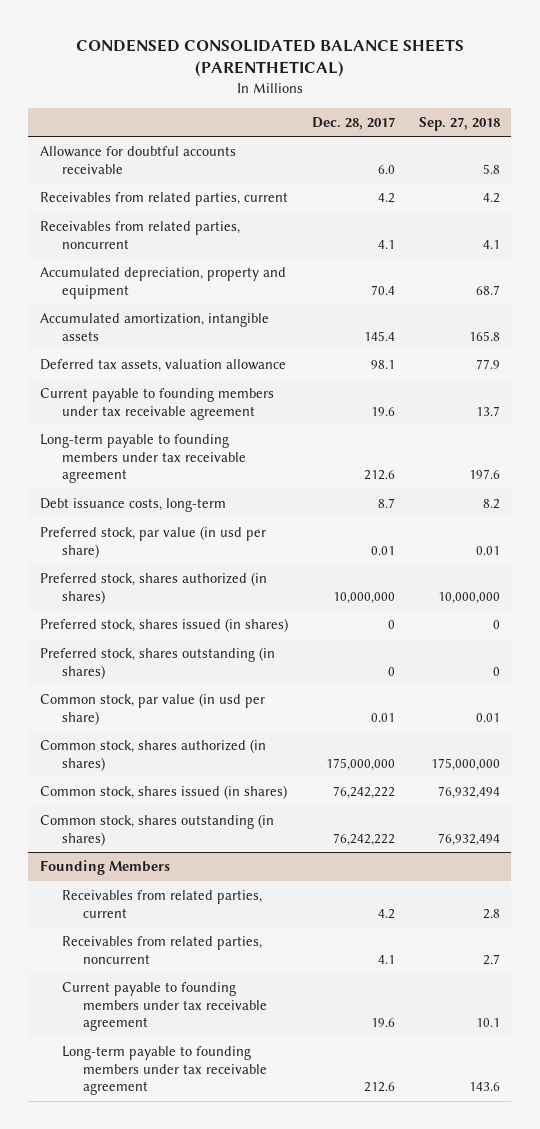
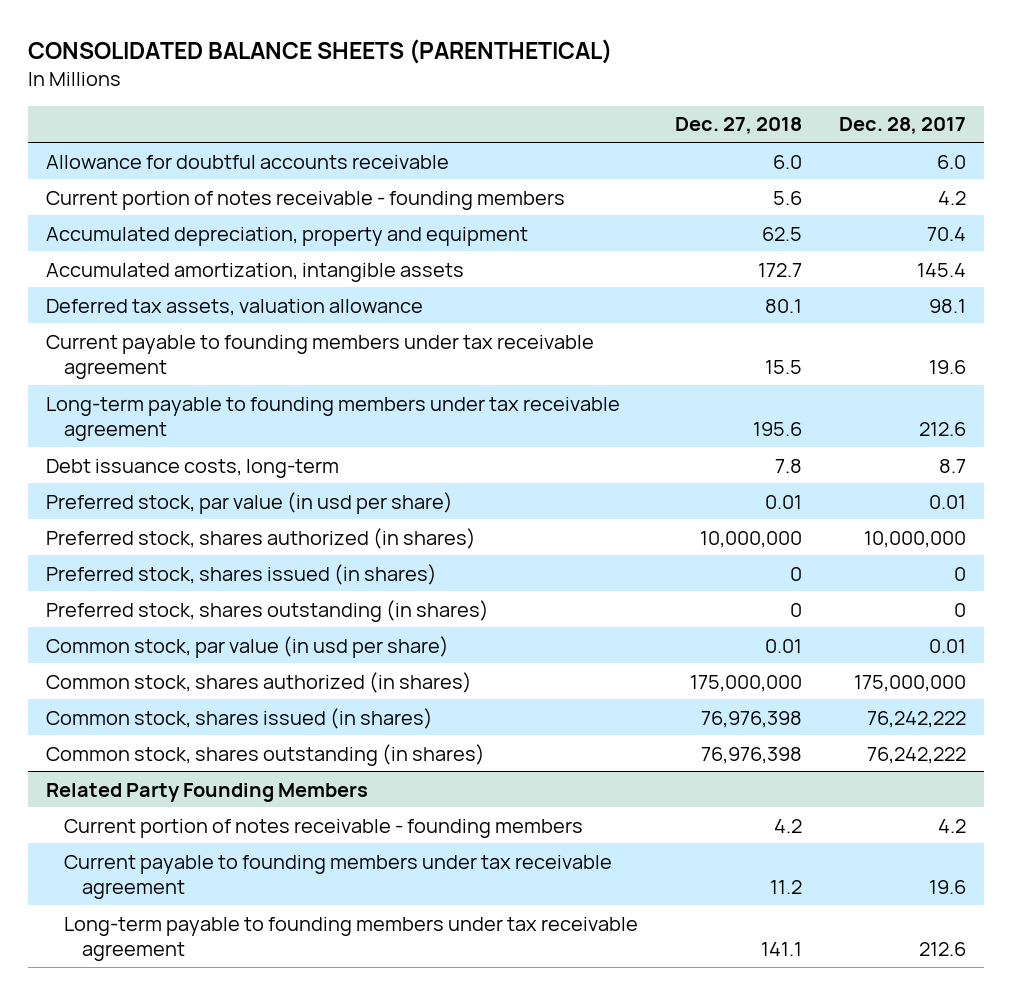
- CONDENSED CONSOLIDATED BALANCE SHEETS (PARENTHETICAL)
+ CONSOLIDATED BALANCE SHEETS (PARENTHETICAL)
- | Dec. 28, 2017 | Sep. 27, 2018
+ | Dec. 27, 2018 | Dec. 28, 2017
- Receivables from related parties, current | 4.2 | 4.2
- Receivables from related parties, noncurrent | 4.1 | 4.1
+ Current portion of notes receivable - founding members | 5.6 | 4.2
- Founding Members
- Receivables from related parties, current | 4.2 | 2.8
- Receivables from related parties, noncurrent | 4.1 | 2.7
+ Related Party Founding Members
+ Current portion of notes receivable - founding members | 4.2 | 4.2

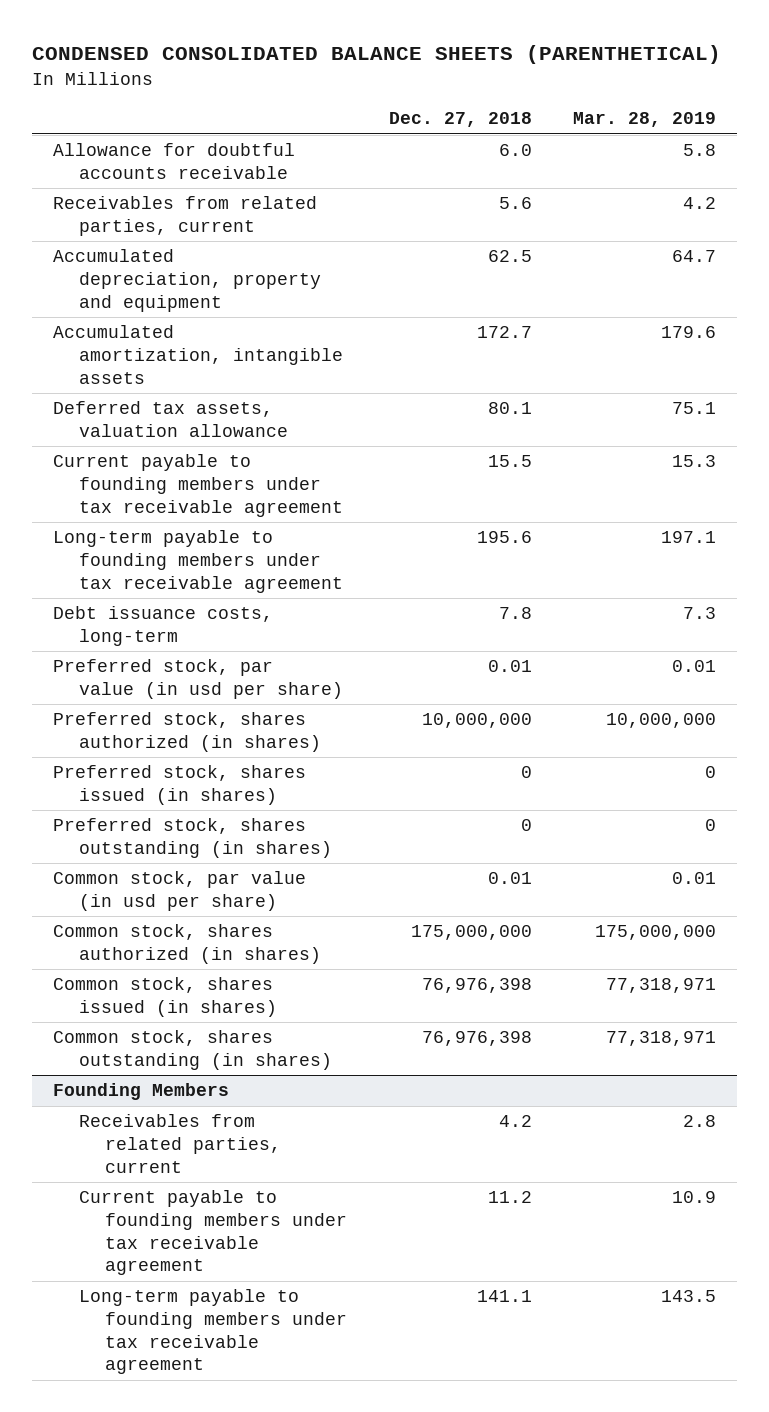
- CONSOLIDATED BALANCE SHEETS (PARENTHETICAL)
+ CONDENSED CONSOLIDATED BALANCE SHEETS (PARENTHETICAL)
- | Dec. 27, 2018 | Dec. 28, 2017
+ | Dec. 27, 2018 | Mar. 28, 2019
- Current portion of notes receivable - founding members | 5.6 | 4.2
+ Receivables from related parties, current | 5.6 | 4.2
- Related Party Founding Members
- Current portion of notes receivable - founding members | 4.2 | 4.2
+ Founding Members
+ Receivables from related parties, current | 4.2 | 2.8

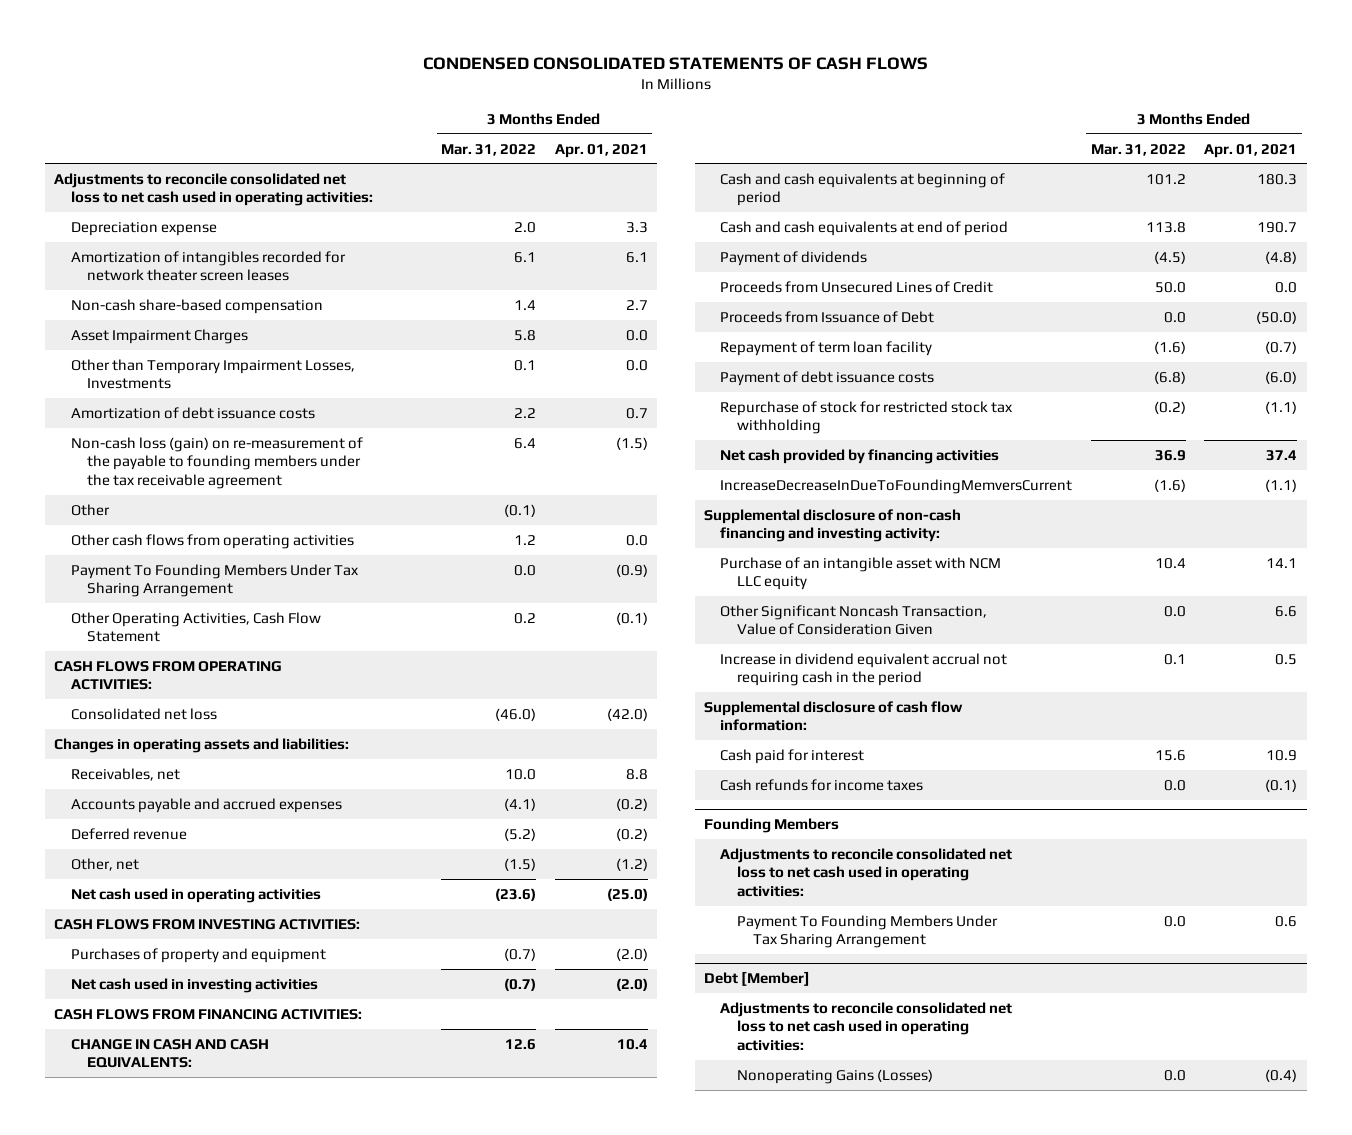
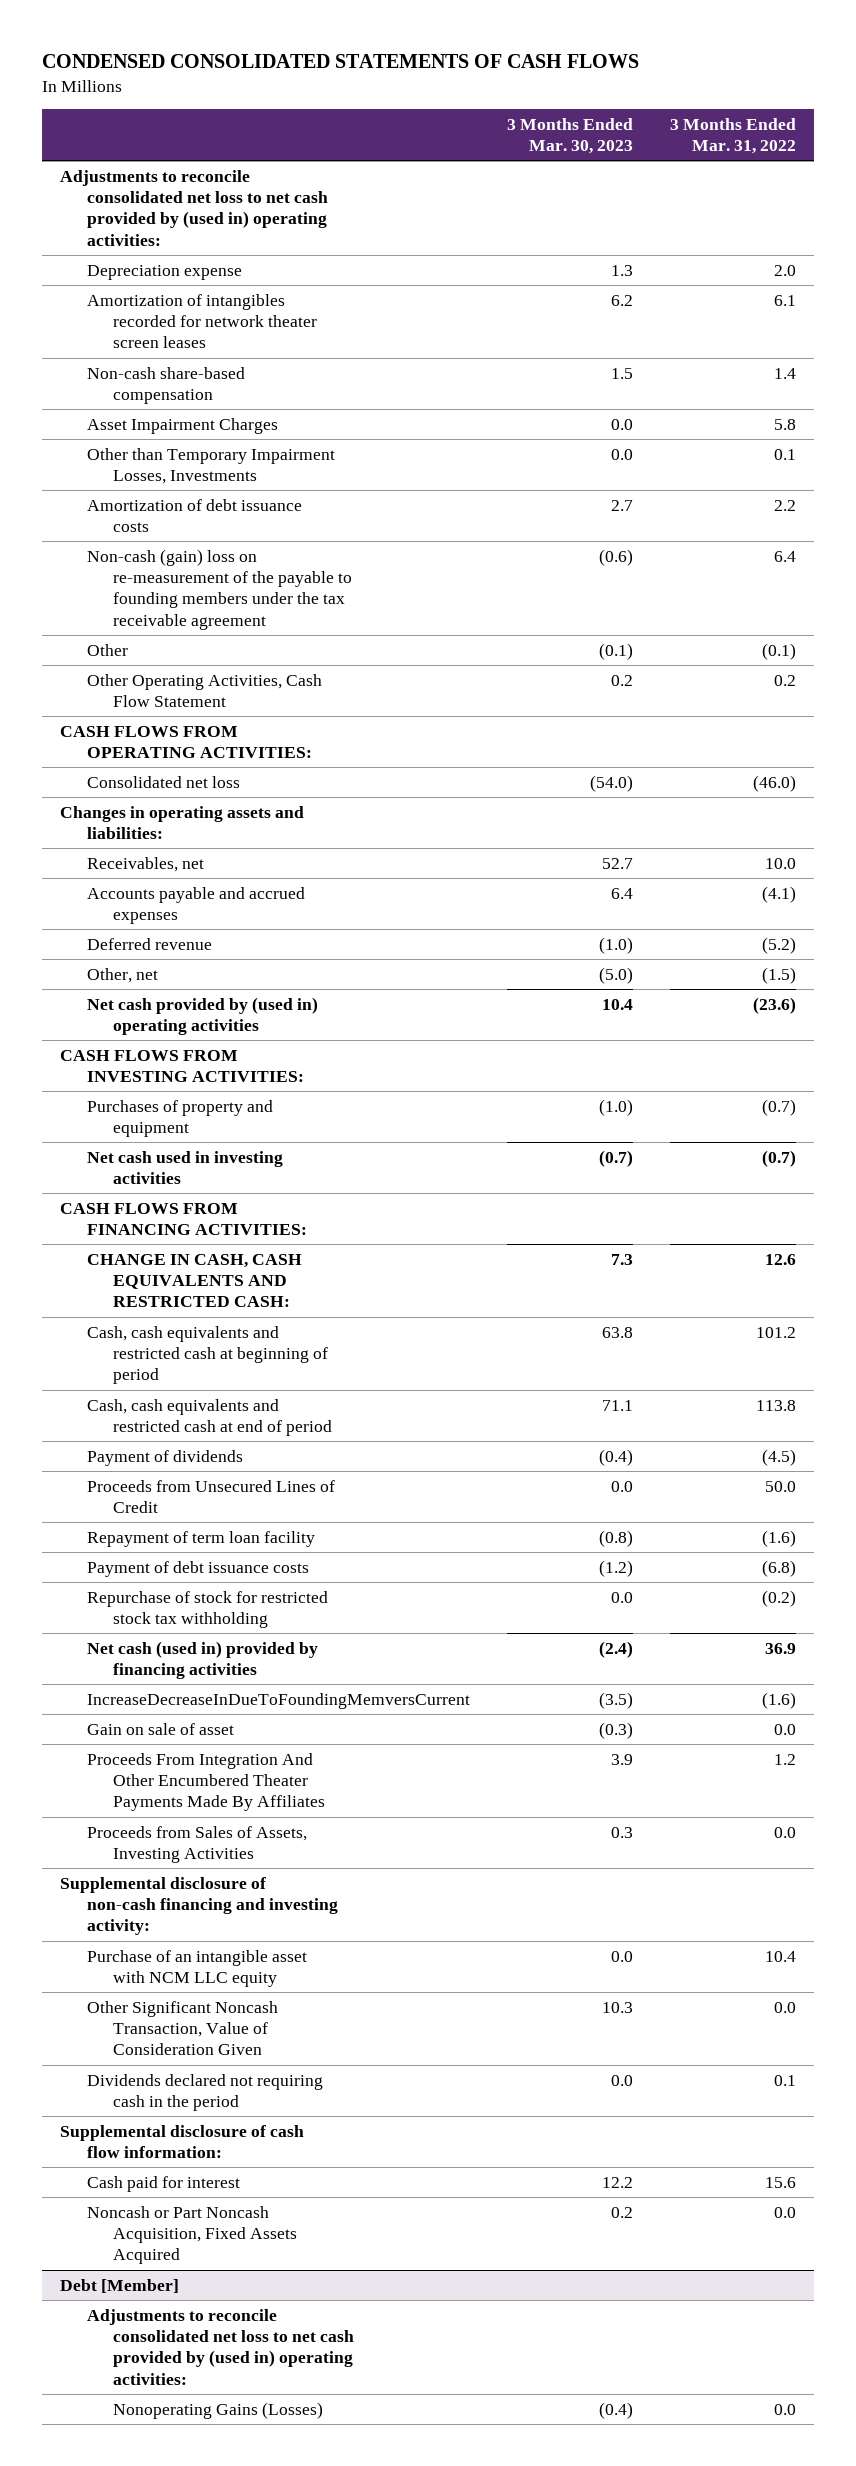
- | 3 Months Ended Mar. 31, 2022 | 3 Months Ended Apr. 01, 2021
+ | 3 Months Ended Mar. 30, 2023 | 3 Months Ended Mar. 31, 2022
- Adjustments to reconcile consolidated net loss to net cash used in operating activities:
+ Adjustments to reconcile consolidated net loss to net cash provided by (used in) operating activities:
- Non-cash loss (gain) on re-measurement of the payable to founding members under the tax receivable agreement | 6.4 | (1.5)
+ Non-cash (gain) loss on re-measurement of the payable to founding members under the tax receivable agreement | (0.6) | 6.4
- Other cash flows from operating activities | 1.2 | 0.0
- Payment To Founding Members Under Tax Sharing Arrangement | 0.0 | (0.9)
- Net cash used in operating activities | (23.6) | (25.0)
+ Net cash provided by (used in) operating activities | 10.4 | (23.6)
- CHANGE IN CASH AND CASH EQUIVALENTS: | 12.6 | 10.4
- Cash and cash equivalents at beginning of period | 101.2 | 180.3
- Cash and cash equivalents at end of period | 113.8 | 190.7
+ CHANGE IN CASH, CASH EQUIVALENTS AND RESTRICTED CASH: | 7.3 | 12.6
+ Cash, cash equivalents and restricted cash at beginning of period | 63.8 | 101.2
+ Cash, cash equivalents and restricted cash at end of period | 71.1 | 113.8
- Proceeds from Issuance of Debt | 0.0 | (50.0)
- Net cash provided by financing activities | 36.9 | 37.4
+ Net cash (used in) provided by financing activities | (2.4) | 36.9
+ Gain on sale of asset | (0.3) | 0.0
+ Proceeds From Integration And Other Encumbered Theater Payments Made By Affiliates | 3.9 | 1.2
+ Proceeds from Sales of Assets, Investing Activities | 0.3 | 0.0
- Increase in dividend equivalent accrual not requiring cash in the period | 0.1 | 0.5
+ Dividends declared not requiring cash in the period | 0.0 | 0.1
- Cash refunds for income taxes | 0.0 | (0.1)
- Founding Members
- Adjustments to reconcile consolidated net loss to net cash used in operating activities:
- Payment To Founding Members Under Tax Sharing Arrangement | 0.0 | 0.6
+ Noncash or Part Noncash Acquisition, Fixed Assets Acquired | 0.2 | 0.0
@ Debt [Member]
- Adjustments to reconcile consolidated net loss to net cash used in operating activities:
+ Adjustments to reconcile consolidated net loss to net cash provided by (used in) operating activities:

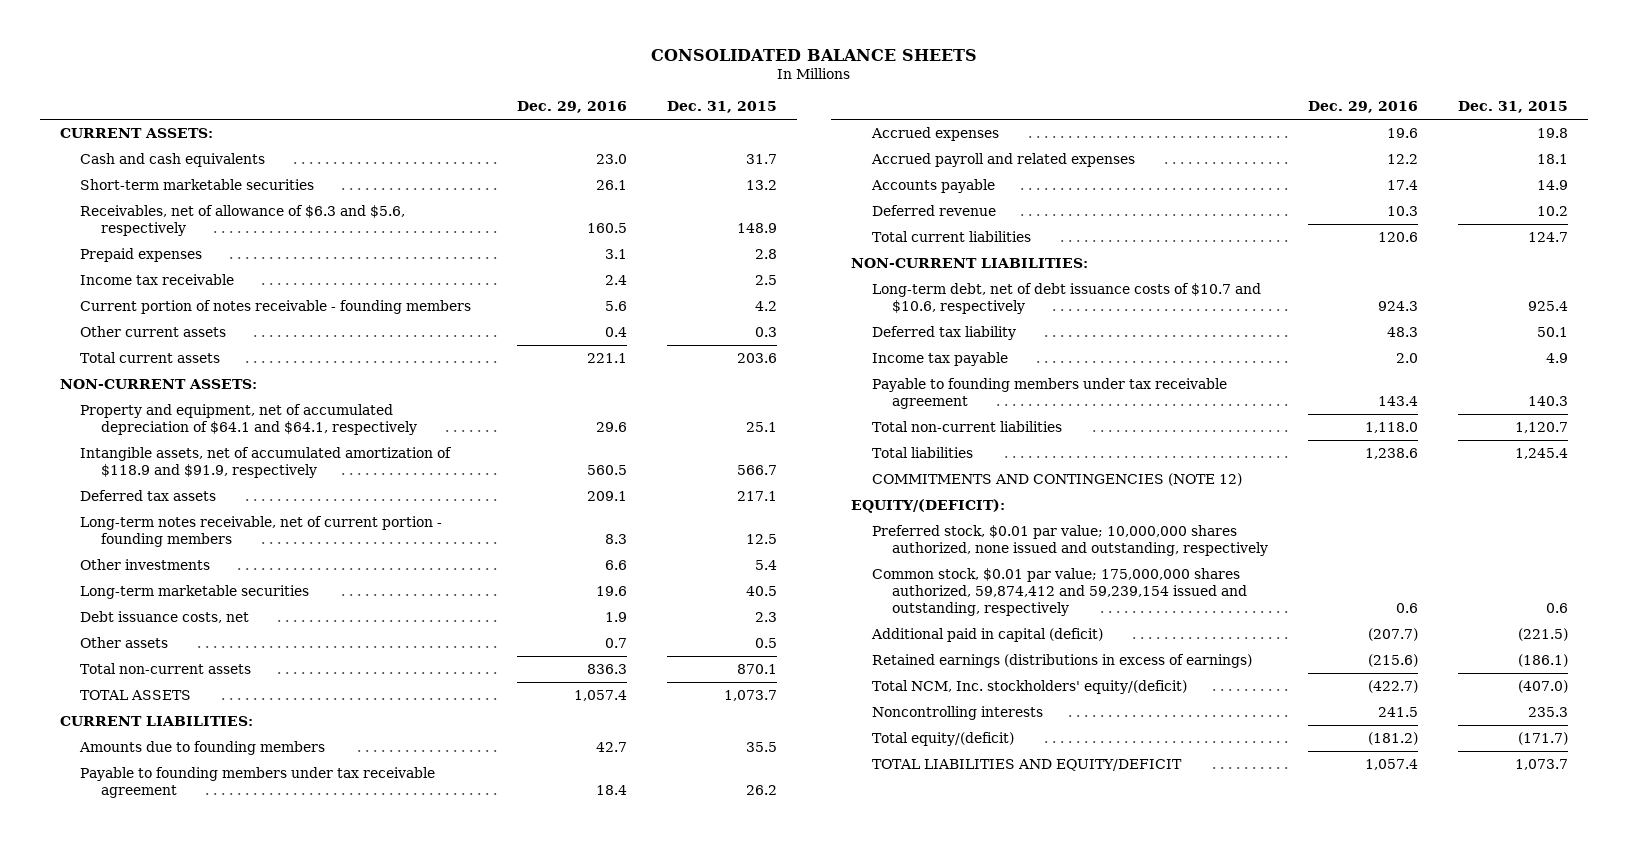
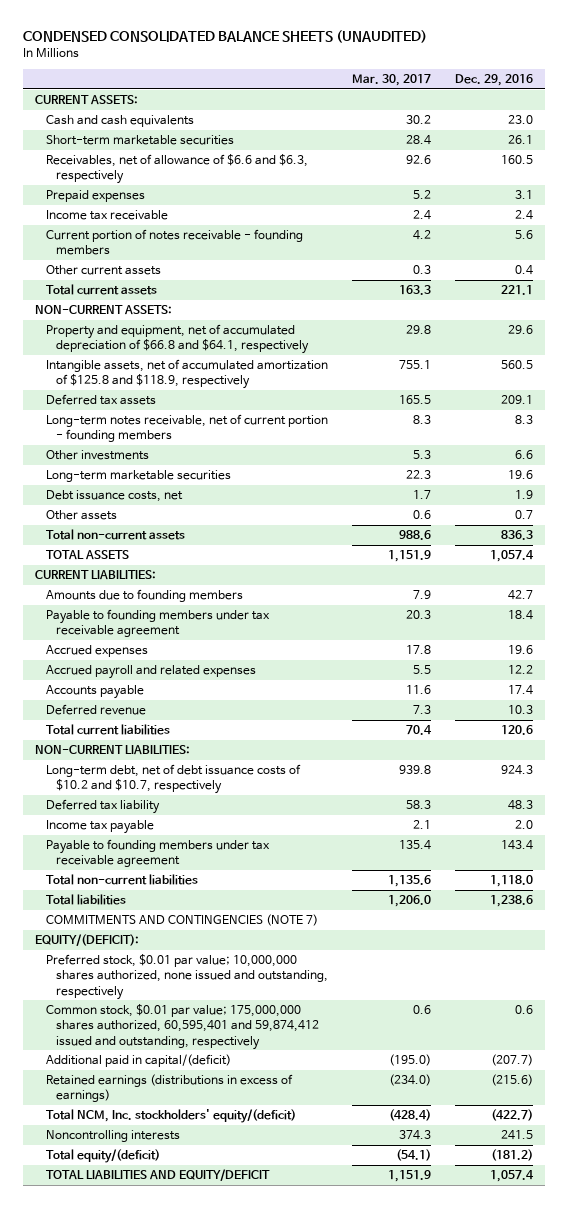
- CONSOLIDATED BALANCE SHEETS
+ CONDENSED CONSOLIDATED BALANCE SHEETS (UNAUDITED)
- | Dec. 29, 2016 | Dec. 31, 2015
+ | Mar. 30, 2017 | Dec. 29, 2016
- Receivables, net of allowance of $6.3 and $5.6, respectively | 160.5 | 148.9
+ Receivables, net of allowance of $6.6 and $6.3, respectively | 92.6 | 160.5
- Property and equipment, net of accumulated depreciation of $64.1 and $64.1, respectively | 29.6 | 25.1
- Intangible assets, net of accumulated amortization of $118.9 and $91.9, respectively | 560.5 | 566.7
+ Property and equipment, net of accumulated depreciation of $66.8 and $64.1, respectively | 29.8 | 29.6
+ Intangible assets, net of accumulated amortization of $125.8 and $118.9, respectively | 755.1 | 560.5
- Long-term debt, net of debt issuance costs of $10.7 and $10.6, respectively | 924.3 | 925.4
+ Long-term debt, net of debt issuance costs of $10.2 and $10.7, respectively | 939.8 | 924.3
- COMMITMENTS AND CONTINGENCIES (NOTE 12)
+ COMMITMENTS AND CONTINGENCIES (NOTE 7)
- Common stock, $0.01 par value; 175,000,000 shares authorized, 59,874,412 and 59,239,154 issued and outstanding, respectively | 0.6 | 0.6
- Additional paid in capital (deficit) | (207.7) | (221.5)
+ Common stock, $0.01 par value; 175,000,000 shares authorized, 60,595,401 and 59,874,412 issued and outstanding, respectively | 0.6 | 0.6
+ Additional paid in capital/(deficit) | (195.0) | (207.7)

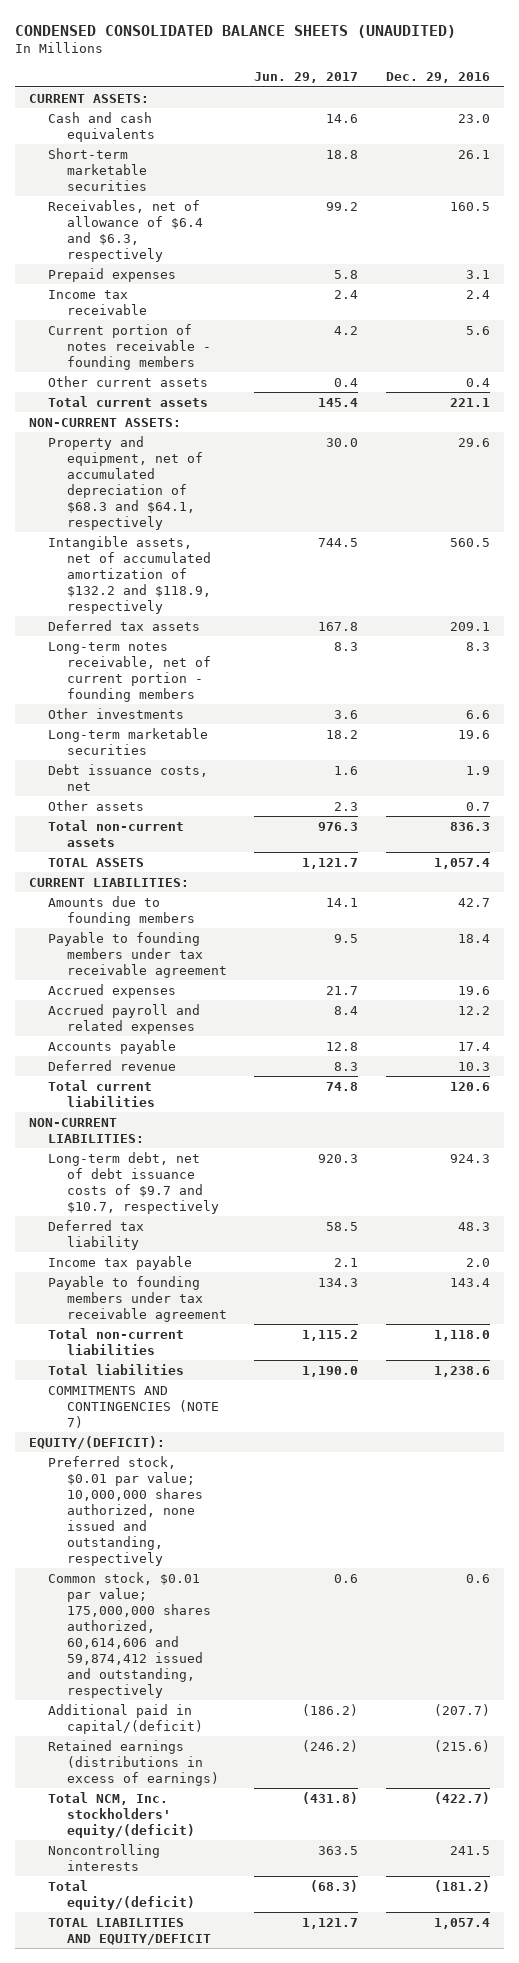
- | Mar. 30, 2017 | Dec. 29, 2016
+ | Jun. 29, 2017 | Dec. 29, 2016
- Receivables, net of allowance of $6.6 and $6.3, respectively | 92.6 | 160.5
+ Receivables, net of allowance of $6.4 and $6.3, respectively | 99.2 | 160.5
- Property and equipment, net of accumulated depreciation of $66.8 and $64.1, respectively | 29.8 | 29.6
- Intangible assets, net of accumulated amortization of $125.8 and $118.9, respectively | 755.1 | 560.5
+ Property and equipment, net of accumulated depreciation of $68.3 and $64.1, respectively | 30.0 | 29.6
+ Intangible assets, net of accumulated amortization of $132.2 and $118.9, respectively | 744.5 | 560.5
- Long-term debt, net of debt issuance costs of $10.2 and $10.7, respectively | 939.8 | 924.3
+ Long-term debt, net of debt issuance costs of $9.7 and $10.7, respectively | 920.3 | 924.3
- Common stock, $0.01 par value; 175,000,000 shares authorized, 60,595,401 and 59,874,412 issued and outstanding, respectively | 0.6 | 0.6
+ Common stock, $0.01 par value; 175,000,000 shares authorized, 60,614,606 and 59,874,412 issued and outstanding, respectively | 0.6 | 0.6

